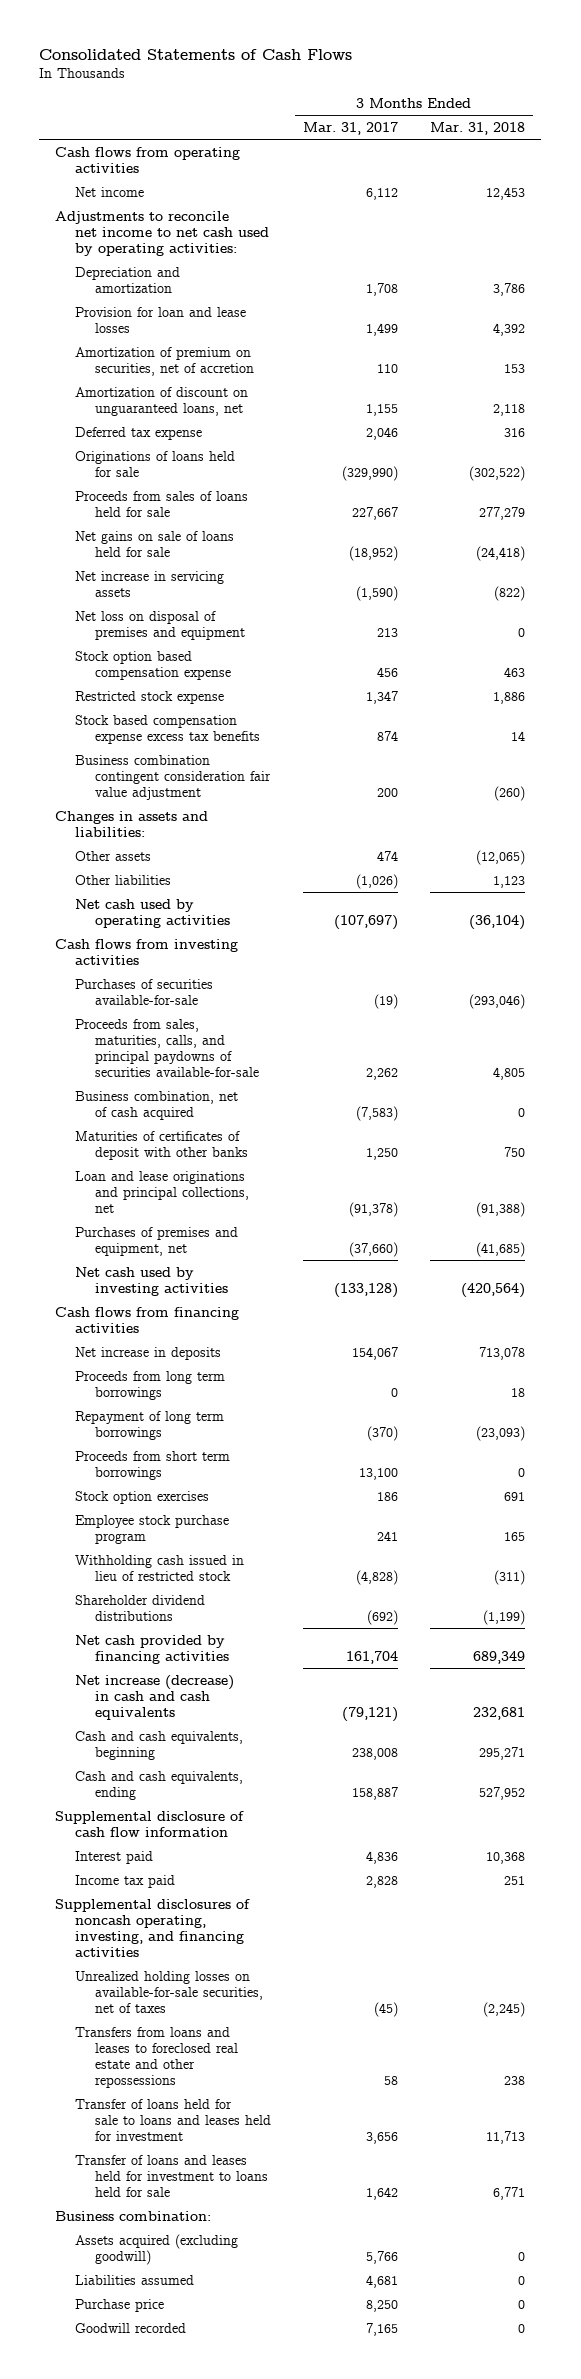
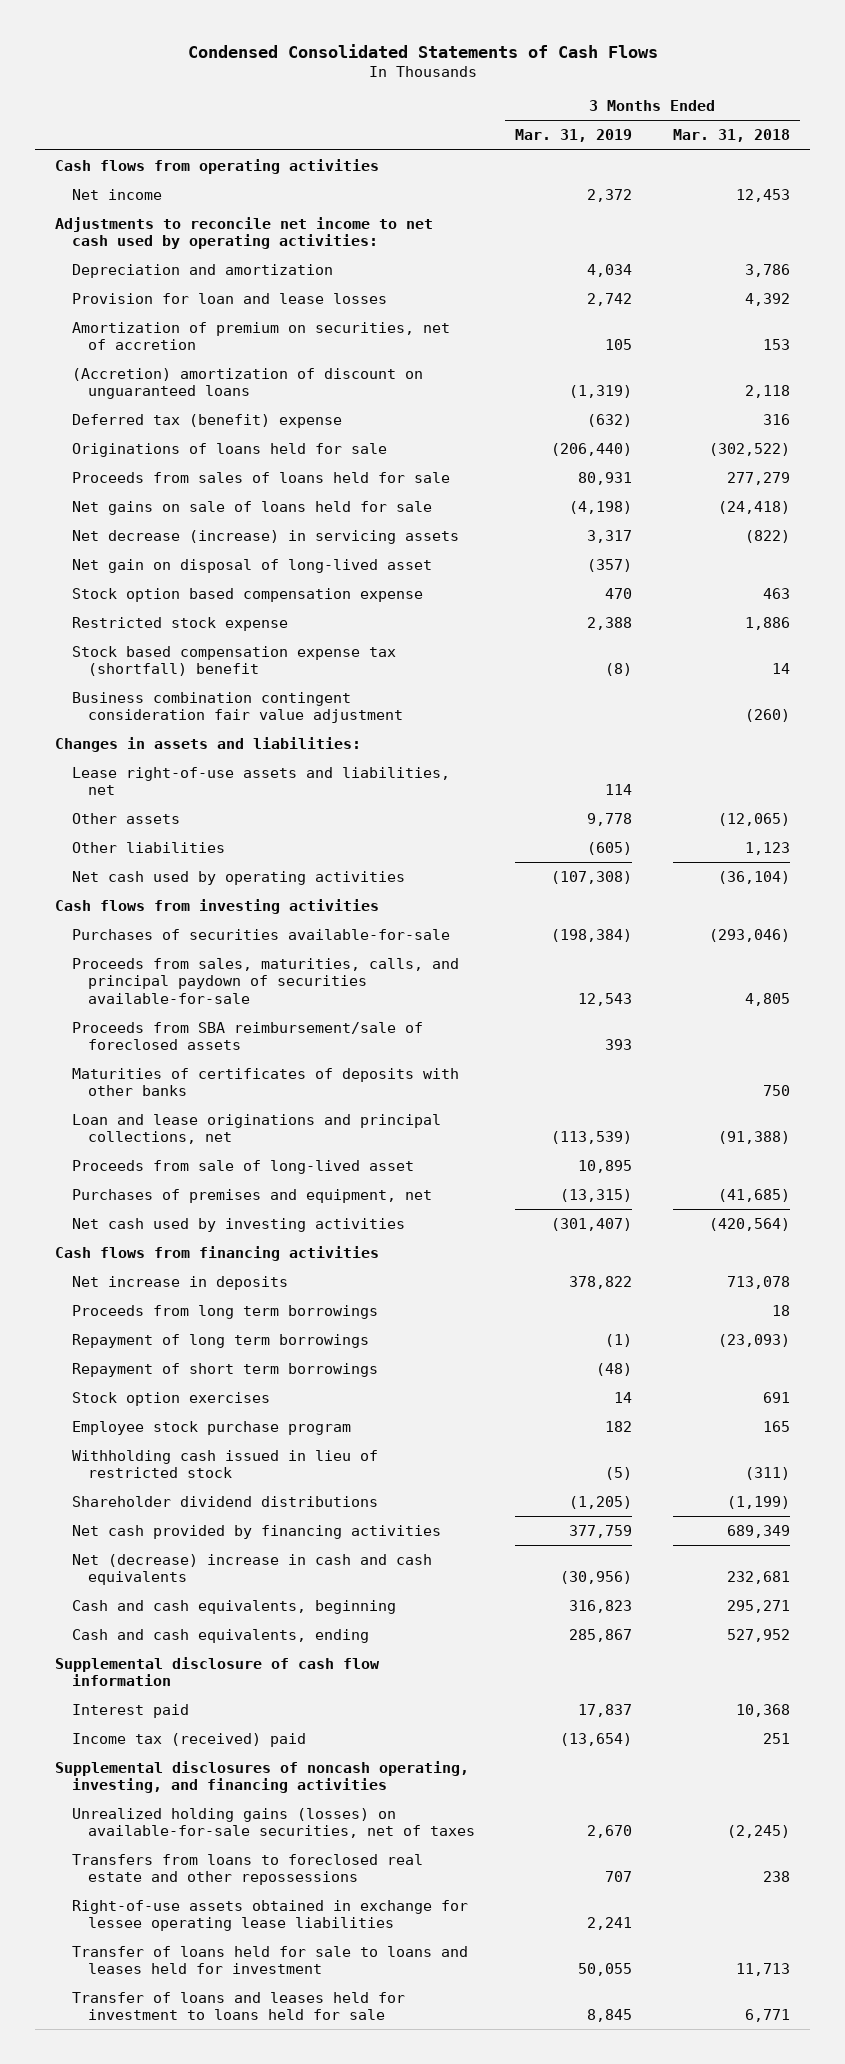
- Consolidated Statements of Cash Flows
+ Condensed Consolidated Statements of Cash Flows
- | 3 Months Ended Mar. 31, 2017 | 3 Months Ended Mar. 31, 2018
+ | 3 Months Ended Mar. 31, 2019 | 3 Months Ended Mar. 31, 2018
- Amortization of discount on unguaranteed loans, net | 1,155 | 2,118
- Deferred tax expense | 2,046 | 316
+ (Accretion) amortization of discount on unguaranteed loans | (1,319) | 2,118
+ Deferred tax (benefit) expense | (632) | 316
- Net increase in servicing assets | (1,590) | (822)
- Net loss on disposal of premises and equipment | 213 | 0
+ Net decrease (increase) in servicing assets | 3,317 | (822)
+ Net gain on disposal of long-lived asset | (357) |
- Stock based compensation expense excess tax benefits | 874 | 14
+ Stock based compensation expense tax (shortfall) benefit | (8) | 14
+ Lease right-of-use assets and liabilities, net | 114 |
- Proceeds from sales, maturities, calls, and principal paydowns of securities available-for-sale | 2,262 | 4,805
- Business combination, net of cash acquired | (7,583) | 0
- Maturities of certificates of deposit with other banks | 1,250 | 750
+ Proceeds from sales, maturities, calls, and principal paydown of securities available-for-sale | 12,543 | 4,805
+ Proceeds from SBA reimbursement/sale of foreclosed assets | 393 |
+ Maturities of certificates of deposits with other banks | | 750
+ Proceeds from sale of long-lived asset | 10,895 |
- Proceeds from short term borrowings | 13,100 | 0
+ Repayment of short term borrowings | (48) |
- Net increase (decrease) in cash and cash equivalents | (79,121) | 232,681
+ Net (decrease) increase in cash and cash equivalents | (30,956) | 232,681
- Income tax paid | 2,828 | 251
+ Income tax (received) paid | (13,654) | 251
- Unrealized holding losses on available-for-sale securities, net of taxes | (45) | (2,245)
- Transfers from loans and leases to foreclosed real estate and other repossessions | 58 | 238
+ Unrealized holding gains (losses) on available-for-sale securities, net of taxes | 2,670 | (2,245)
+ Transfers from loans to foreclosed real estate and other repossessions | 707 | 238
+ Right-of-use assets obtained in exchange for lessee operating lease liabilities | 2,241 |
- Business combination:
- Assets acquired (excluding goodwill) | 5,766 | 0
- Liabilities assumed | 4,681 | 0
- Purchase price | 8,250 | 0
- Goodwill recorded | 7,165 | 0

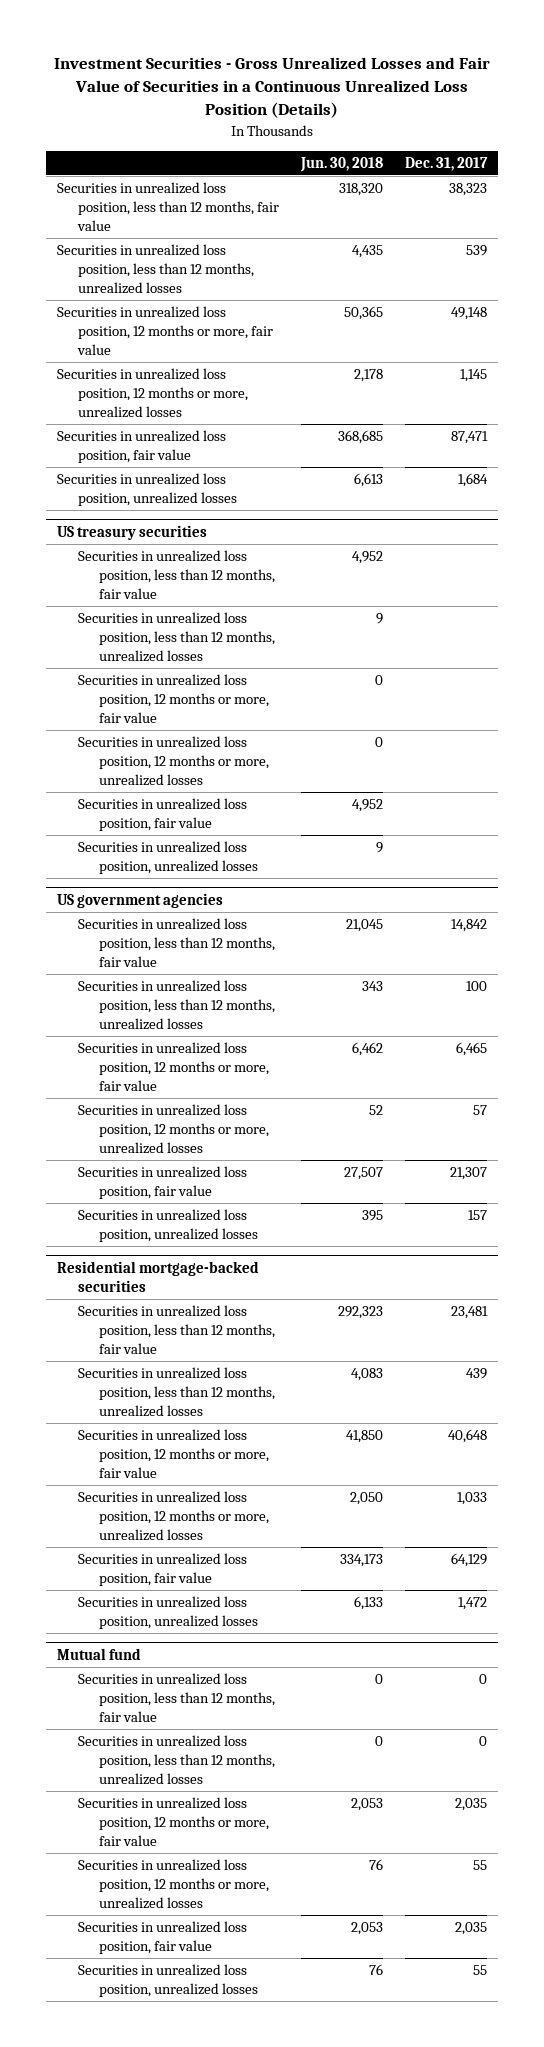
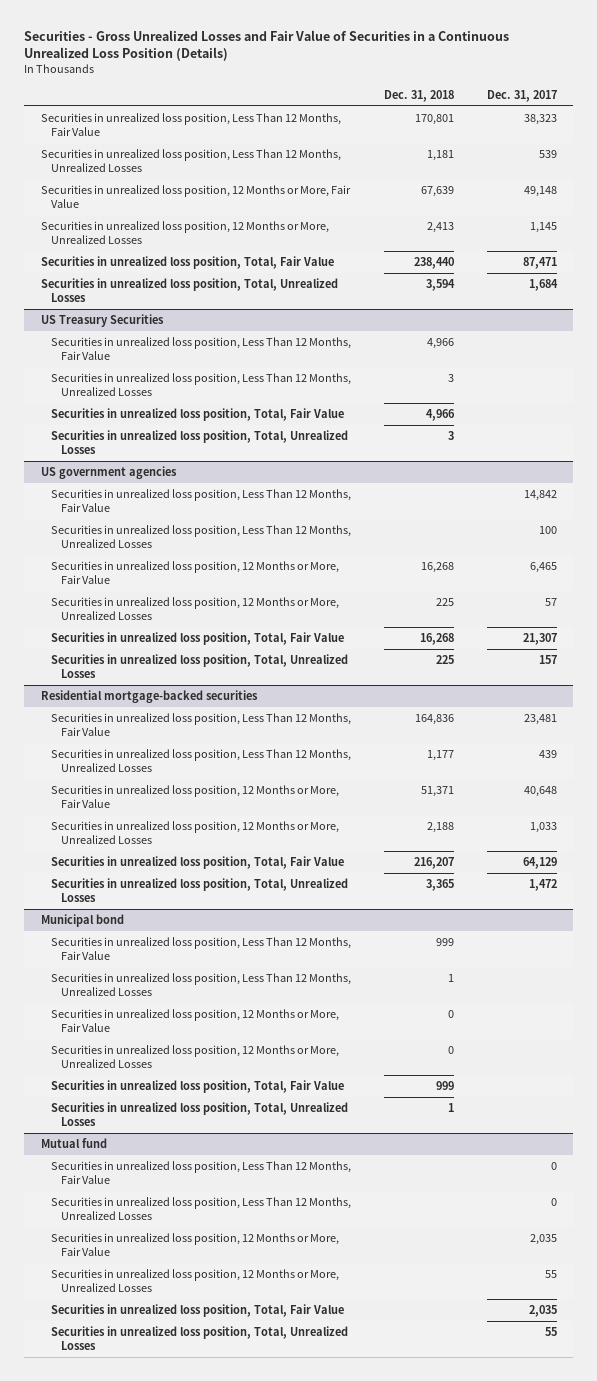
- Investment Securities - Gross Unrealized Losses and Fair Value of Securities in a Continuous Unrealized Loss Position (Details)
+ Securities - Gross Unrealized Losses and Fair Value of Securities in a Continuous Unrealized Loss Position (Details)
- | Jun. 30, 2018 | Dec. 31, 2017
+ | Dec. 31, 2018 | Dec. 31, 2017
- Securities in unrealized loss position, less than 12 months, fair value | 318,320 | 38,323
- Securities in unrealized loss position, less than 12 months, unrealized losses | 4,435 | 539
- Securities in unrealized loss position, 12 months or more, fair value | 50,365 | 49,148
- Securities in unrealized loss position, 12 months or more, unrealized losses | 2,178 | 1,145
- Securities in unrealized loss position, fair value | 368,685 | 87,471
- Securities in unrealized loss position, unrealized losses | 6,613 | 1,684
- US treasury securities
- Securities in unrealized loss position, less than 12 months, fair value | 4,952 |
- Securities in unrealized loss position, less than 12 months, unrealized losses | 9 |
- Securities in unrealized loss position, 12 months or more, fair value | 0 |
- Securities in unrealized loss position, 12 months or more, unrealized losses | 0 |
- Securities in unrealized loss position, fair value | 4,952 |
- Securities in unrealized loss position, unrealized losses | 9 |
+ Securities in unrealized loss position, Less Than 12 Months, Fair Value | 170,801 | 38,323
+ Securities in unrealized loss position, Less Than 12 Months, Unrealized Losses | 1,181 | 539
+ Securities in unrealized loss position, 12 Months or More, Fair Value | 67,639 | 49,148
+ Securities in unrealized loss position, 12 Months or More, Unrealized Losses | 2,413 | 1,145
+ Securities in unrealized loss position, Total, Fair Value | 238,440 | 87,471
+ Securities in unrealized loss position, Total, Unrealized Losses | 3,594 | 1,684
+ US Treasury Securities
+ Securities in unrealized loss position, Less Than 12 Months, Fair Value | 4,966 |
+ Securities in unrealized loss position, Less Than 12 Months, Unrealized Losses | 3 |
+ Securities in unrealized loss position, Total, Fair Value | 4,966 |
+ Securities in unrealized loss position, Total, Unrealized Losses | 3 |
@ US government agencies
- Securities in unrealized loss position, less than 12 months, fair value | 21,045 | 14,842
- Securities in unrealized loss position, less than 12 months, unrealized losses | 343 | 100
- Securities in unrealized loss position, 12 months or more, fair value | 6,462 | 6,465
- Securities in unrealized loss position, 12 months or more, unrealized losses | 52 | 57
- Securities in unrealized loss position, fair value | 27,507 | 21,307
- Securities in unrealized loss position, unrealized losses | 395 | 157
+ Securities in unrealized loss position, Less Than 12 Months, Fair Value | | 14,842
+ Securities in unrealized loss position, Less Than 12 Months, Unrealized Losses | | 100
+ Securities in unrealized loss position, 12 Months or More, Fair Value | 16,268 | 6,465
+ Securities in unrealized loss position, 12 Months or More, Unrealized Losses | 225 | 57
+ Securities in unrealized loss position, Total, Fair Value | 16,268 | 21,307
+ Securities in unrealized loss position, Total, Unrealized Losses | 225 | 157
@ Residential mortgage-backed securities
- Securities in unrealized loss position, less than 12 months, fair value | 292,323 | 23,481
- Securities in unrealized loss position, less than 12 months, unrealized losses | 4,083 | 439
- Securities in unrealized loss position, 12 months or more, fair value | 41,850 | 40,648
- Securities in unrealized loss position, 12 months or more, unrealized losses | 2,050 | 1,033
- Securities in unrealized loss position, fair value | 334,173 | 64,129
- Securities in unrealized loss position, unrealized losses | 6,133 | 1,472
+ Securities in unrealized loss position, Less Than 12 Months, Fair Value | 164,836 | 23,481
+ Securities in unrealized loss position, Less Than 12 Months, Unrealized Losses | 1,177 | 439
+ Securities in unrealized loss position, 12 Months or More, Fair Value | 51,371 | 40,648
+ Securities in unrealized loss position, 12 Months or More, Unrealized Losses | 2,188 | 1,033
+ Securities in unrealized loss position, Total, Fair Value | 216,207 | 64,129
+ Securities in unrealized loss position, Total, Unrealized Losses | 3,365 | 1,472
+ Municipal bond
+ Securities in unrealized loss position, Less Than 12 Months, Fair Value | 999 |
+ Securities in unrealized loss position, Less Than 12 Months, Unrealized Losses | 1 |
+ Securities in unrealized loss position, 12 Months or More, Fair Value | 0 |
+ Securities in unrealized loss position, 12 Months or More, Unrealized Losses | 0 |
+ Securities in unrealized loss position, Total, Fair Value | 999 |
+ Securities in unrealized loss position, Total, Unrealized Losses | 1 |
@ Mutual fund
- Securities in unrealized loss position, less than 12 months, fair value | 0 | 0
- Securities in unrealized loss position, less than 12 months, unrealized losses | 0 | 0
- Securities in unrealized loss position, 12 months or more, fair value | 2,053 | 2,035
- Securities in unrealized loss position, 12 months or more, unrealized losses | 76 | 55
- Securities in unrealized loss position, fair value | 2,053 | 2,035
- Securities in unrealized loss position, unrealized losses | 76 | 55
+ Securities in unrealized loss position, Less Than 12 Months, Fair Value | | 0
+ Securities in unrealized loss position, Less Than 12 Months, Unrealized Losses | | 0
+ Securities in unrealized loss position, 12 Months or More, Fair Value | | 2,035
+ Securities in unrealized loss position, 12 Months or More, Unrealized Losses | | 55
+ Securities in unrealized loss position, Total, Fair Value | | 2,035
+ Securities in unrealized loss position, Total, Unrealized Losses | | 55

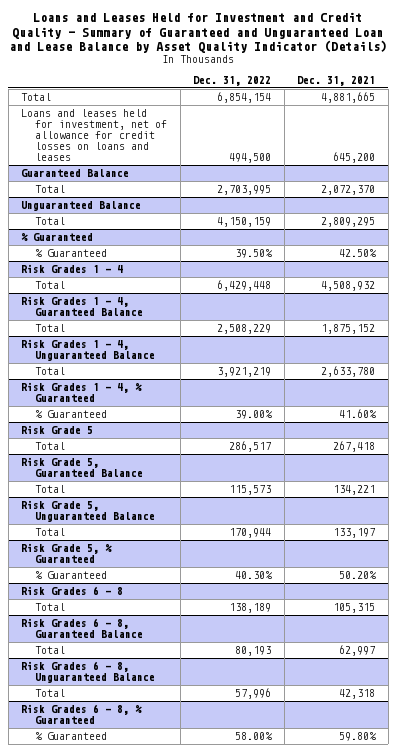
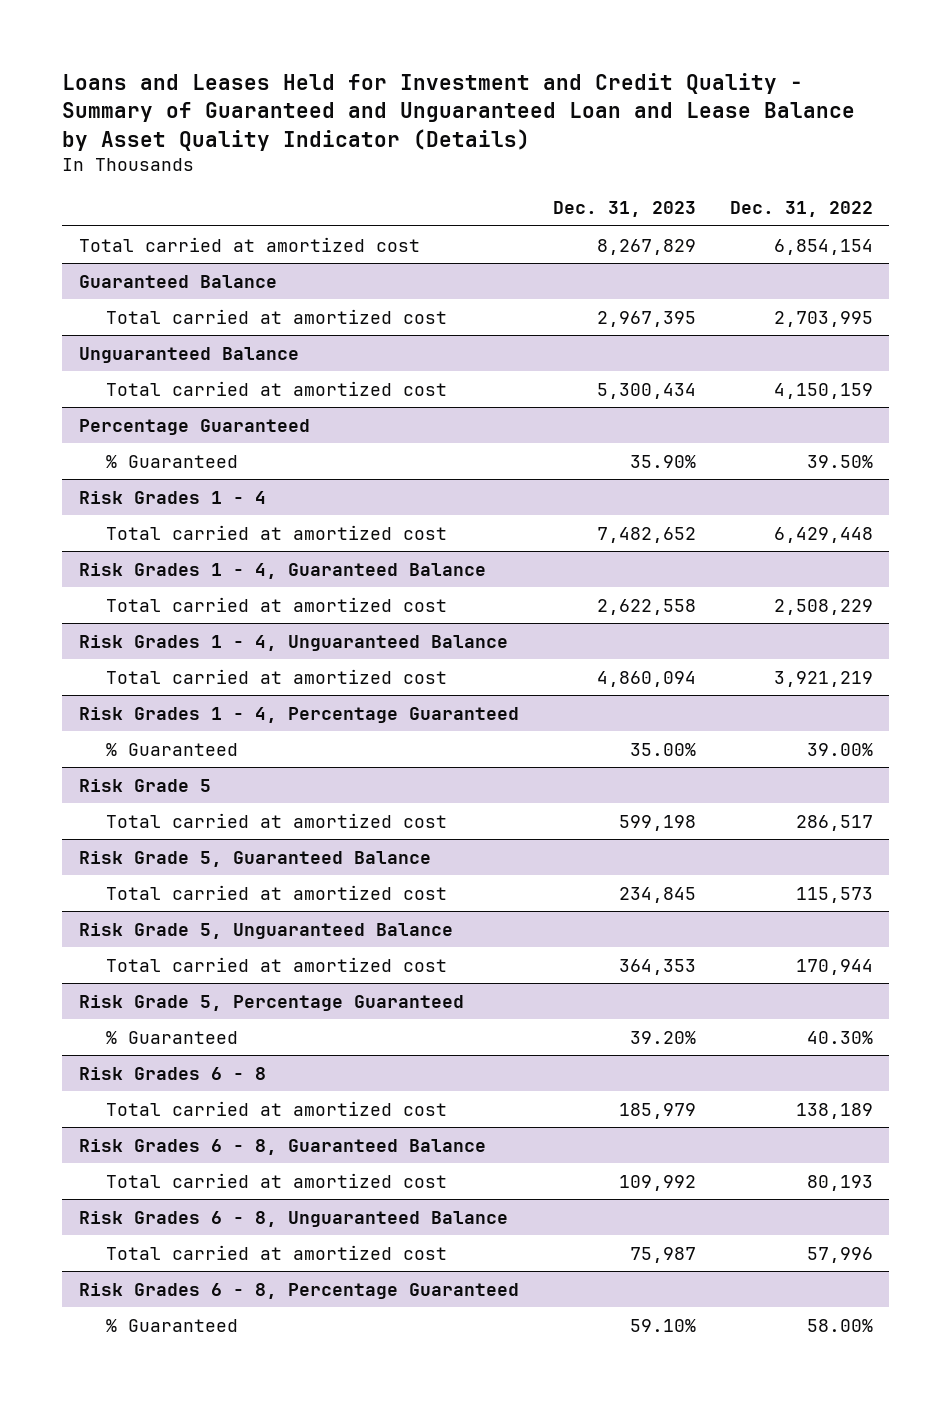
- | Dec. 31, 2022 | Dec. 31, 2021
+ | Dec. 31, 2023 | Dec. 31, 2022
- Total | 6,854,154 | 4,881,665
- Loans and leases held for investment, net of allowance for credit losses on loans and leases | 494,500 | 645,200
+ Total carried at amortized cost | 8,267,829 | 6,854,154
@ Guaranteed Balance
- Total | 2,703,995 | 2,072,370
+ Total carried at amortized cost | 2,967,395 | 2,703,995
@ Unguaranteed Balance
- Total | 4,150,159 | 2,809,295
- % Guaranteed
@ Unguaranteed Balance
+ Total carried at amortized cost | 5,300,434 | 4,150,159
+ Percentage Guaranteed
@ Risk Grades 1 - 4
- Total | 6,429,448 | 4,508,932
+ Total carried at amortized cost | 7,482,652 | 6,429,448
@ Risk Grades 1 - 4, Guaranteed Balance
- Total | 2,508,229 | 1,875,152
+ Total carried at amortized cost | 2,622,558 | 2,508,229
@ Risk Grades 1 - 4, Unguaranteed Balance
- Total | 3,921,219 | 2,633,780
- Risk Grades 1 - 4, % Guaranteed
@ Risk Grades 1 - 4, Unguaranteed Balance
+ Total carried at amortized cost | 4,860,094 | 3,921,219
+ Risk Grades 1 - 4, Percentage Guaranteed
@ Risk Grade 5
- Total | 286,517 | 267,418
+ Total carried at amortized cost | 599,198 | 286,517
@ Risk Grade 5, Guaranteed Balance
- Total | 115,573 | 134,221
+ Total carried at amortized cost | 234,845 | 115,573
@ Risk Grade 5, Unguaranteed Balance
- Total | 170,944 | 133,197
- Risk Grade 5, % Guaranteed
@ Risk Grade 5, Unguaranteed Balance
+ Total carried at amortized cost | 364,353 | 170,944
+ Risk Grade 5, Percentage Guaranteed
@ Risk Grades 6 - 8
- Total | 138,189 | 105,315
+ Total carried at amortized cost | 185,979 | 138,189
@ Risk Grades 6 - 8, Guaranteed Balance
- Total | 80,193 | 62,997
+ Total carried at amortized cost | 109,992 | 80,193
@ Risk Grades 6 - 8, Unguaranteed Balance
- Total | 57,996 | 42,318
- Risk Grades 6 - 8, % Guaranteed
@ Risk Grades 6 - 8, Unguaranteed Balance
+ Total carried at amortized cost | 75,987 | 57,996
+ Risk Grades 6 - 8, Percentage Guaranteed

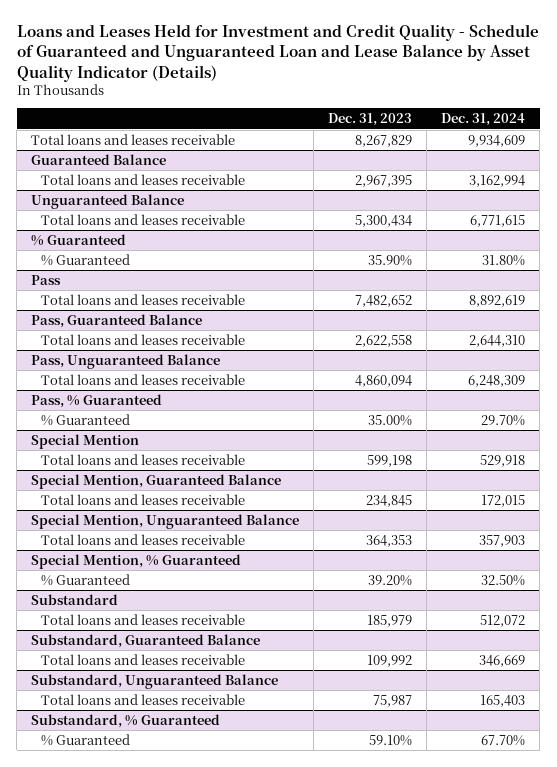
- Loans and Leases Held for Investment and Credit Quality - Summary of Guaranteed and Unguaranteed Loan and Lease Balance by Asset Quality Indicator (Details)
+ Loans and Leases Held for Investment and Credit Quality - Schedule of Guaranteed and Unguaranteed Loan and Lease Balance by Asset Quality Indicator (Details)
- | Dec. 31, 2023 | Dec. 31, 2022
+ | Dec. 31, 2023 | Dec. 31, 2024
- Total carried at amortized cost | 8,267,829 | 6,854,154
+ Total loans and leases receivable | 8,267,829 | 9,934,609
@ Guaranteed Balance
- Total carried at amortized cost | 2,967,395 | 2,703,995
+ Total loans and leases receivable | 2,967,395 | 3,162,994
@ Unguaranteed Balance
- Total carried at amortized cost | 5,300,434 | 4,150,159
- Percentage Guaranteed
@ Unguaranteed Balance
+ Total loans and leases receivable | 5,300,434 | 6,771,615
+ % Guaranteed
- Risk Grades 1 - 4
- Total carried at amortized cost | 7,482,652 | 6,429,448
- Risk Grades 1 - 4, Guaranteed Balance
- Total carried at amortized cost | 2,622,558 | 2,508,229
- Risk Grades 1 - 4, Unguaranteed Balance
- Total carried at amortized cost | 4,860,094 | 3,921,219
- Risk Grades 1 - 4, Percentage Guaranteed
+ Pass
+ Total loans and leases receivable | 7,482,652 | 8,892,619
+ Pass, Guaranteed Balance
+ Total loans and leases receivable | 2,622,558 | 2,644,310
+ Pass, Unguaranteed Balance
+ Total loans and leases receivable | 4,860,094 | 6,248,309
+ Pass, % Guaranteed
- Risk Grade 5
- Total carried at amortized cost | 599,198 | 286,517
- Risk Grade 5, Guaranteed Balance
- Total carried at amortized cost | 234,845 | 115,573
- Risk Grade 5, Unguaranteed Balance
- Total carried at amortized cost | 364,353 | 170,944
- Risk Grade 5, Percentage Guaranteed
+ Special Mention
+ Total loans and leases receivable | 599,198 | 529,918
+ Special Mention, Guaranteed Balance
+ Total loans and leases receivable | 234,845 | 172,015
+ Special Mention, Unguaranteed Balance
+ Total loans and leases receivable | 364,353 | 357,903
+ Special Mention, % Guaranteed
- Risk Grades 6 - 8
- Total carried at amortized cost | 185,979 | 138,189
- Risk Grades 6 - 8, Guaranteed Balance
- Total carried at amortized cost | 109,992 | 80,193
- Risk Grades 6 - 8, Unguaranteed Balance
- Total carried at amortized cost | 75,987 | 57,996
- Risk Grades 6 - 8, Percentage Guaranteed
+ Substandard
+ Total loans and leases receivable | 185,979 | 512,072
+ Substandard, Guaranteed Balance
+ Total loans and leases receivable | 109,992 | 346,669
+ Substandard, Unguaranteed Balance
+ Total loans and leases receivable | 75,987 | 165,403
+ Substandard, % Guaranteed

